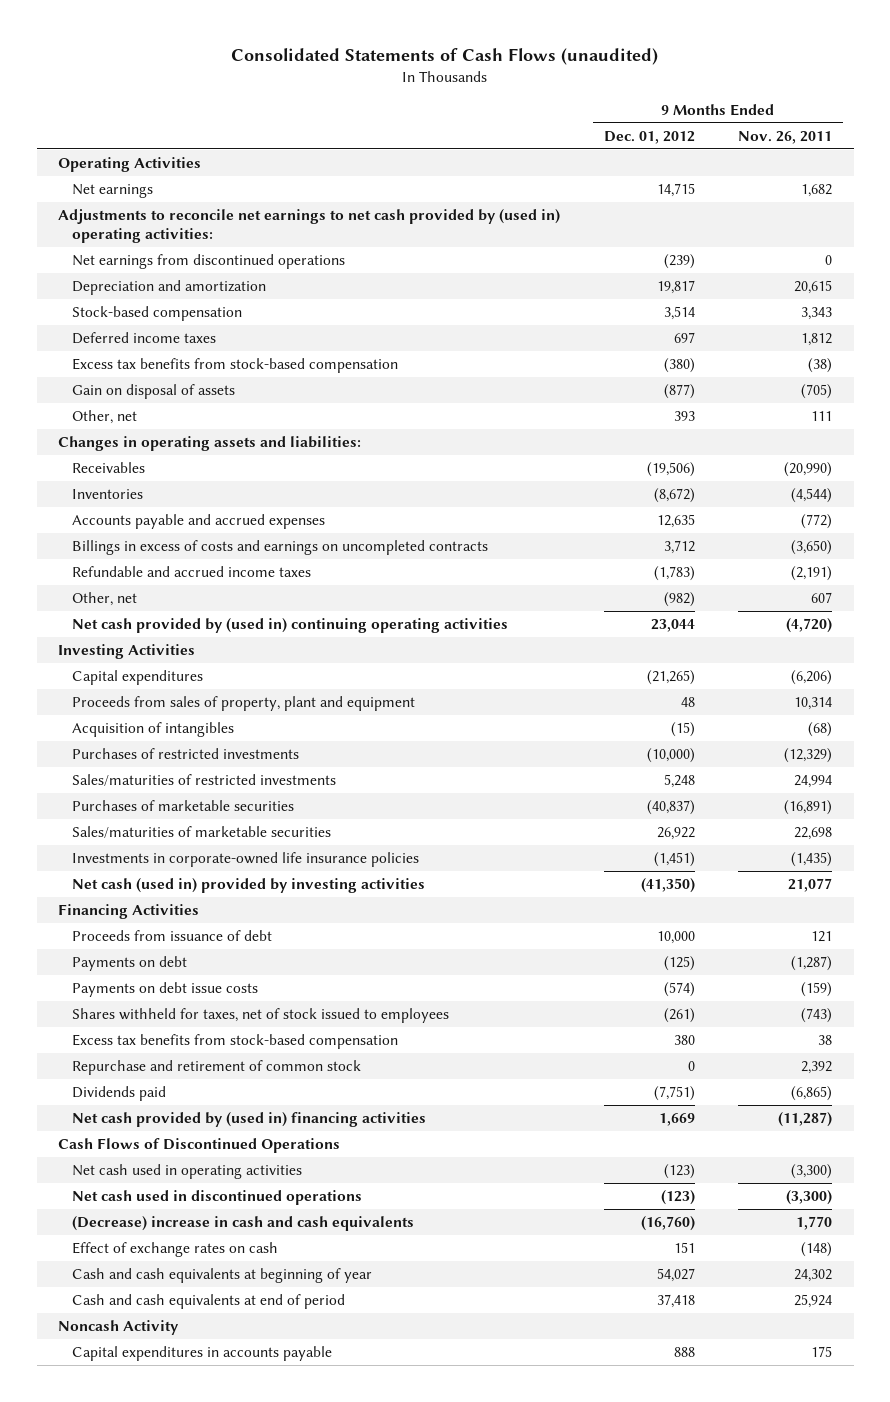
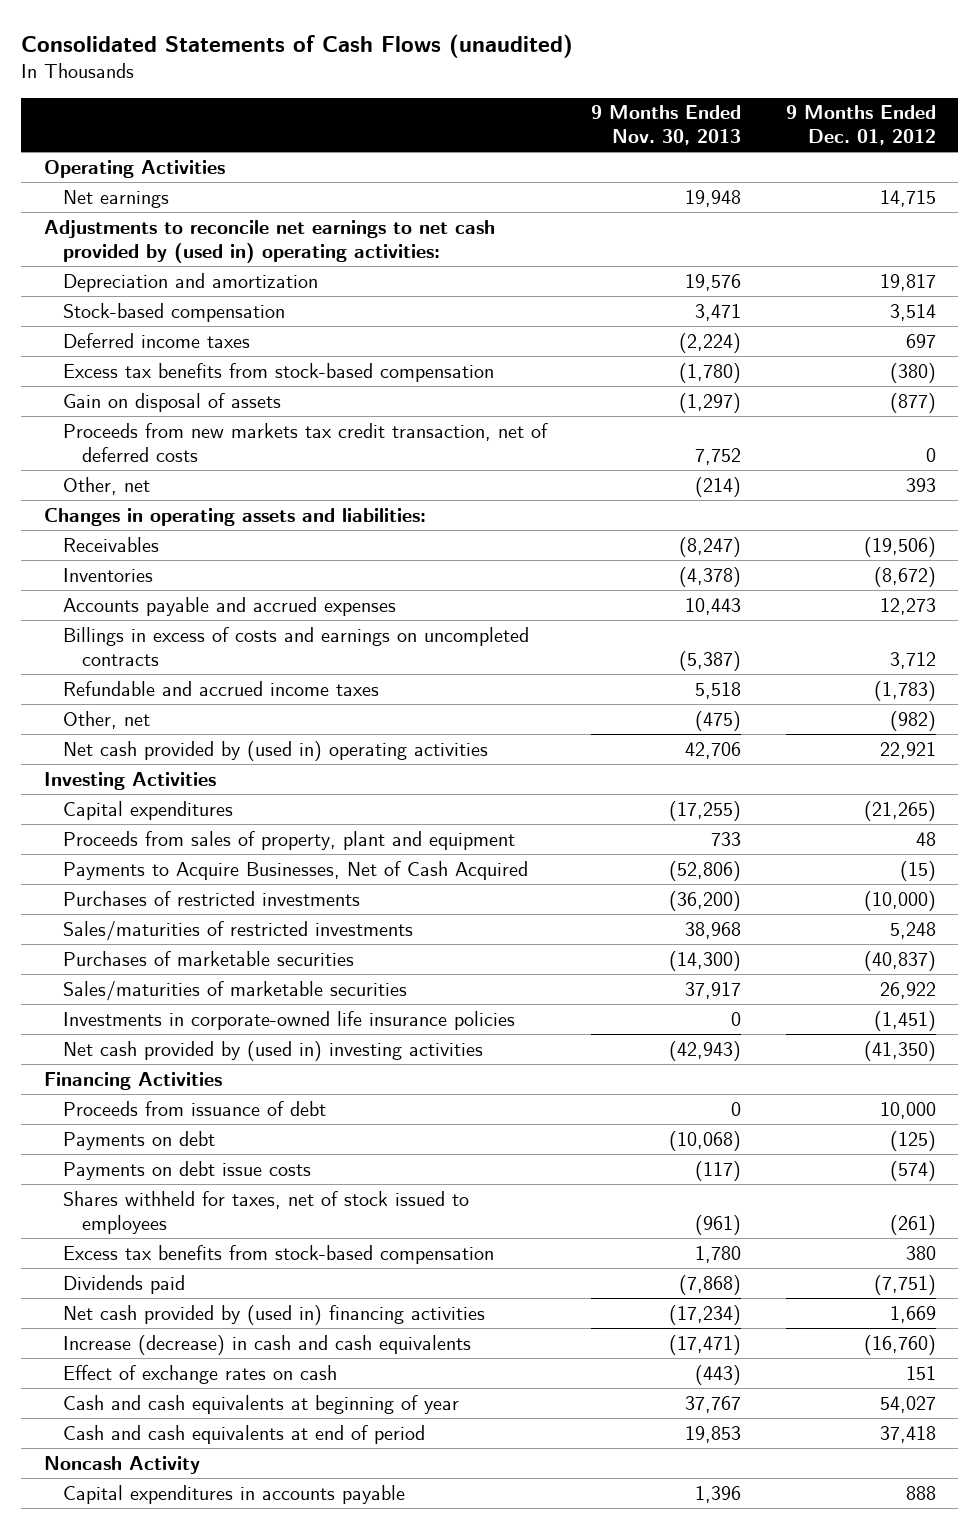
- | 9 Months Ended Dec. 01, 2012 | 9 Months Ended Nov. 26, 2011
+ | 9 Months Ended Nov. 30, 2013 | 9 Months Ended Dec. 01, 2012
- Net earnings from discontinued operations | (239) | 0
+ Proceeds from new markets tax credit transaction, net of deferred costs | 7,752 | 0
- Accounts payable and accrued expenses | 12,635 | (772)
+ Accounts payable and accrued expenses | 10,443 | 12,273
- Net cash provided by (used in) continuing operating activities | 23,044 | (4,720)
+ Net cash provided by (used in) operating activities | 42,706 | 22,921
- Acquisition of intangibles | (15) | (68)
+ Payments to Acquire Businesses, Net of Cash Acquired | (52,806) | (15)
- Net cash (used in) provided by investing activities | (41,350) | 21,077
+ Net cash provided by (used in) investing activities | (42,943) | (41,350)
- Repurchase and retirement of common stock | 0 | 2,392
- Cash Flows of Discontinued Operations
- Net cash used in operating activities | (123) | (3,300)
- Net cash used in discontinued operations | (123) | (3,300)
- (Decrease) increase in cash and cash equivalents | (16,760) | 1,770
+ Increase (decrease) in cash and cash equivalents | (17,471) | (16,760)

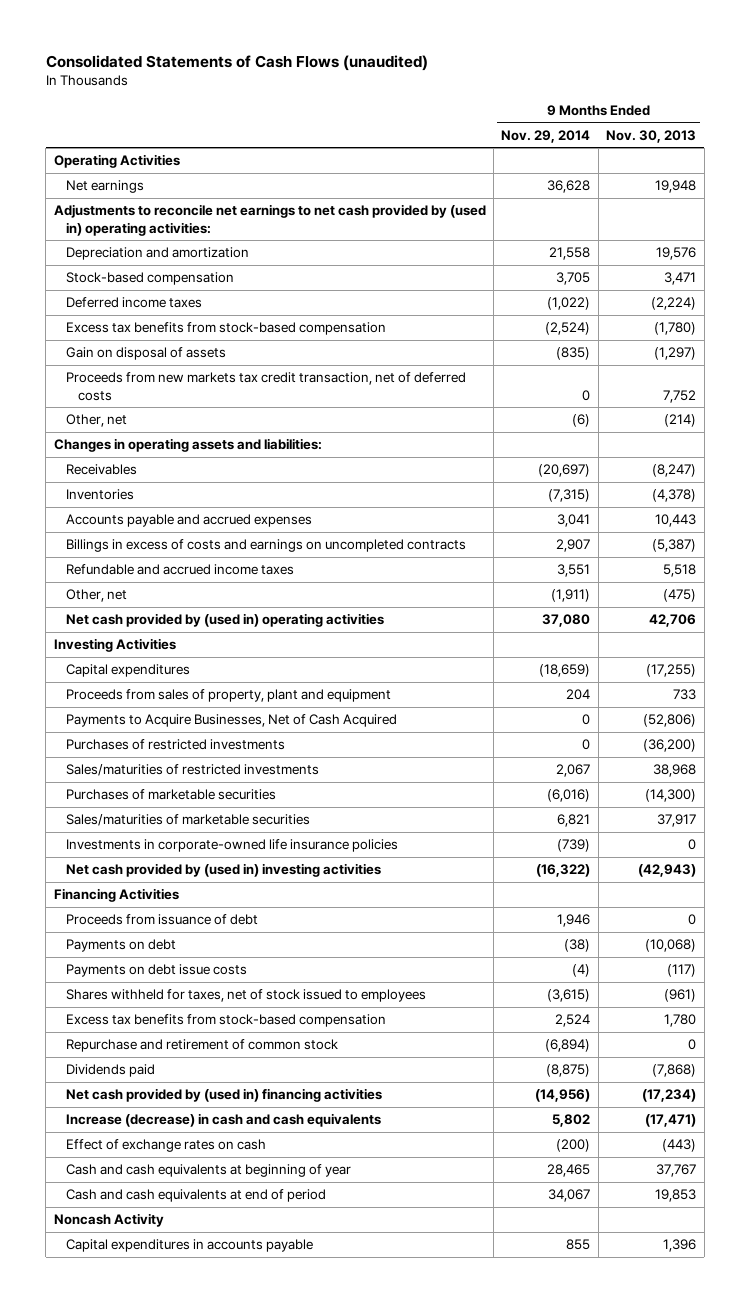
- | 9 Months Ended Nov. 30, 2013 | 9 Months Ended Dec. 01, 2012
+ | 9 Months Ended Nov. 29, 2014 | 9 Months Ended Nov. 30, 2013
+ Repurchase and retirement of common stock | (6,894) | 0

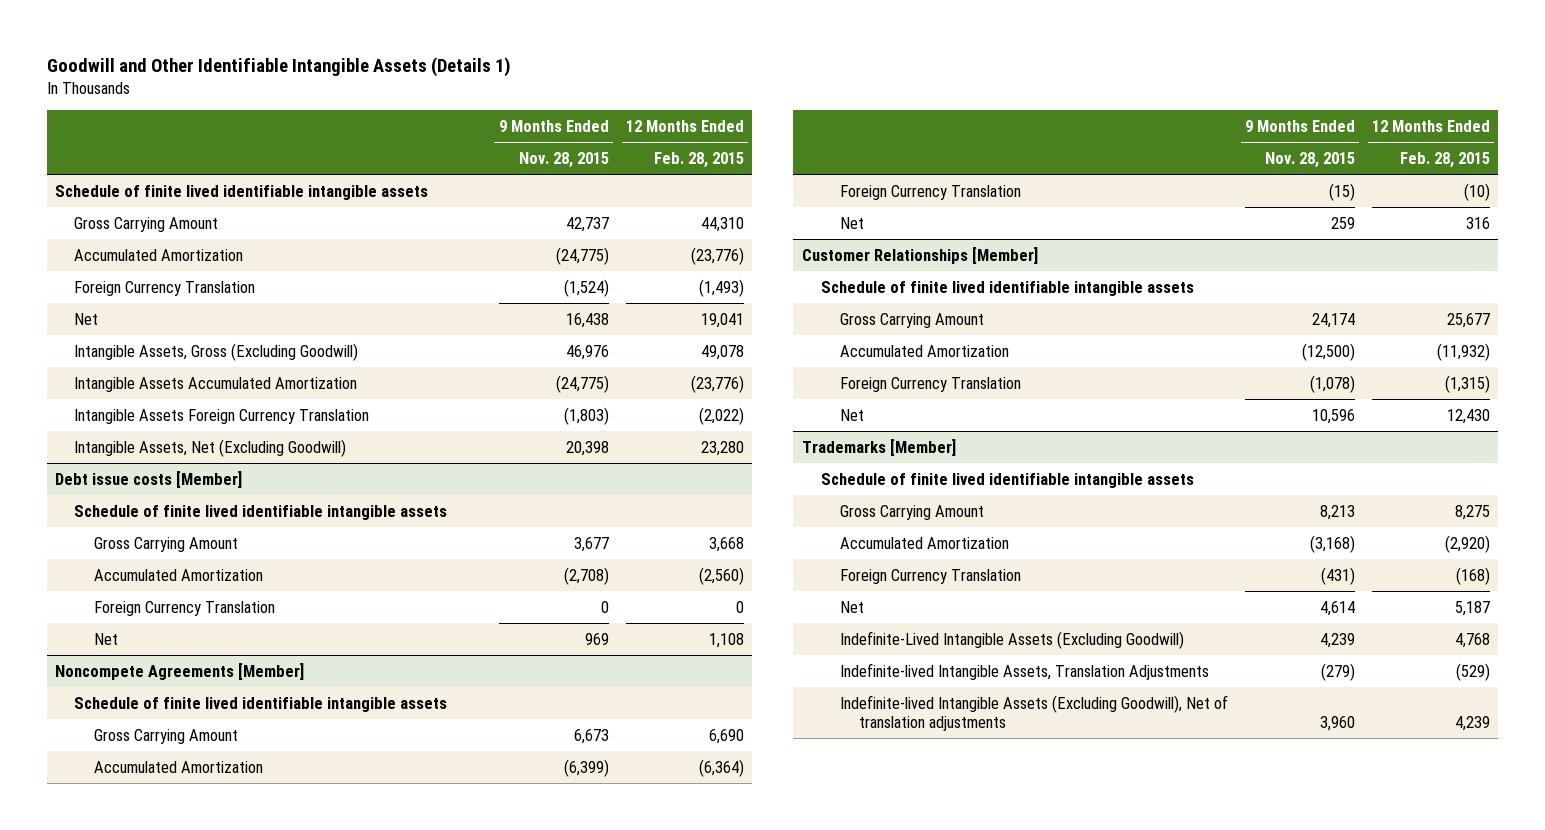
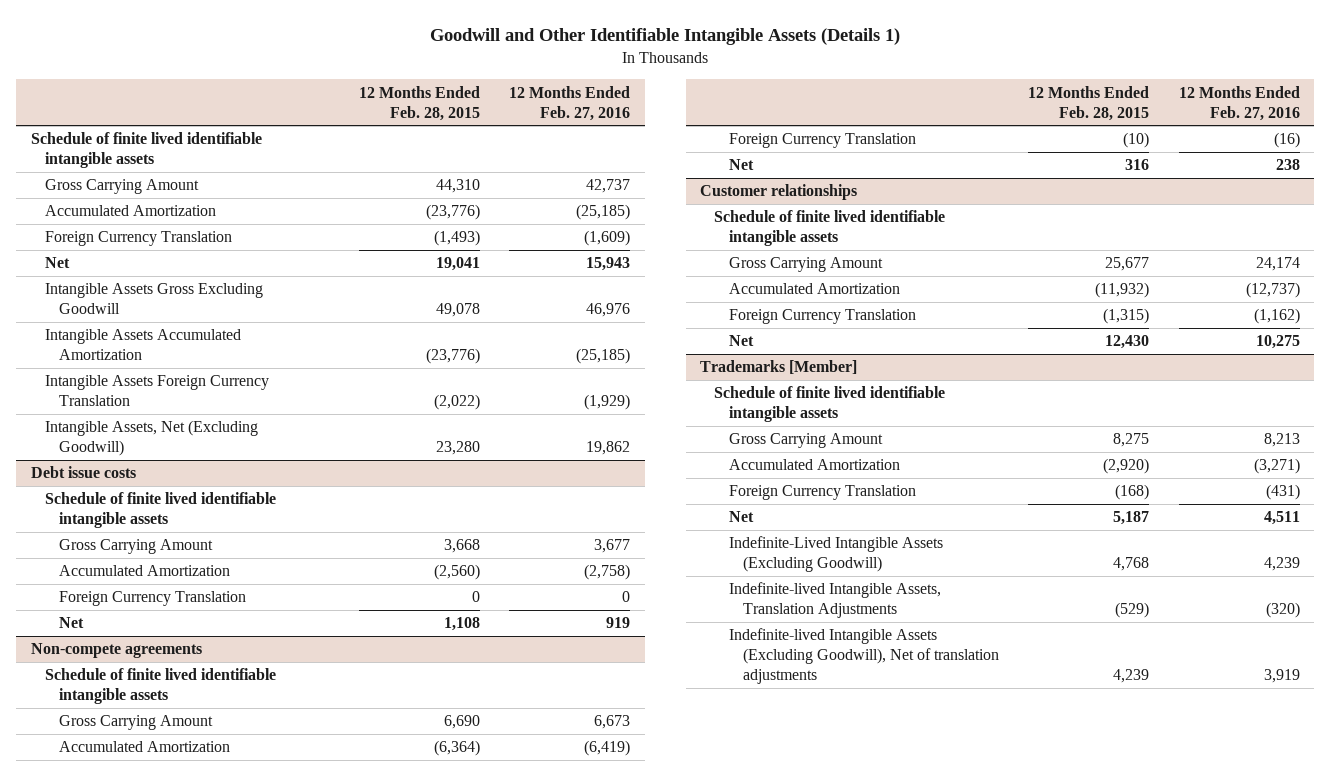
- | 9 Months Ended Nov. 28, 2015 | 12 Months Ended Feb. 28, 2015
+ | 12 Months Ended Feb. 28, 2015 | 12 Months Ended Feb. 27, 2016
- Intangible Assets, Gross (Excluding Goodwill) | 46,976 | 49,078
+ Intangible Assets Gross Excluding Goodwill | 49,078 | 46,976
- Debt issue costs [Member]
+ Debt issue costs
- Noncompete Agreements [Member]
+ Non-compete agreements
- Customer Relationships [Member]
+ Customer relationships

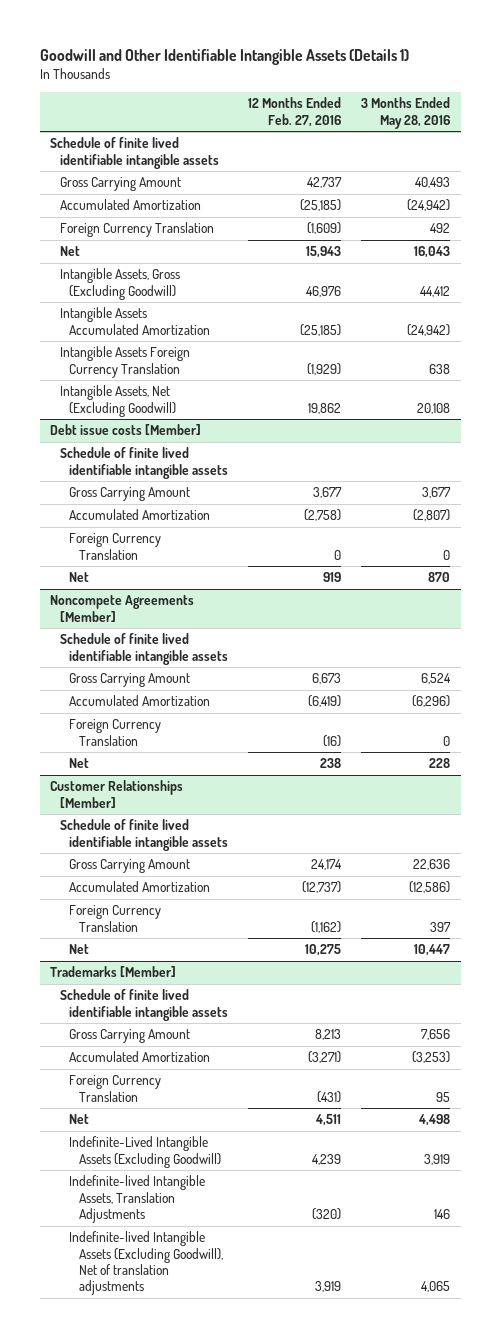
- | 12 Months Ended Feb. 28, 2015 | 12 Months Ended Feb. 27, 2016
+ | 12 Months Ended Feb. 27, 2016 | 3 Months Ended May 28, 2016
- Intangible Assets Gross Excluding Goodwill | 49,078 | 46,976
+ Intangible Assets, Gross (Excluding Goodwill) | 46,976 | 44,412
- Debt issue costs
+ Debt issue costs [Member]
- Non-compete agreements
+ Noncompete Agreements [Member]
- Customer relationships
+ Customer Relationships [Member]

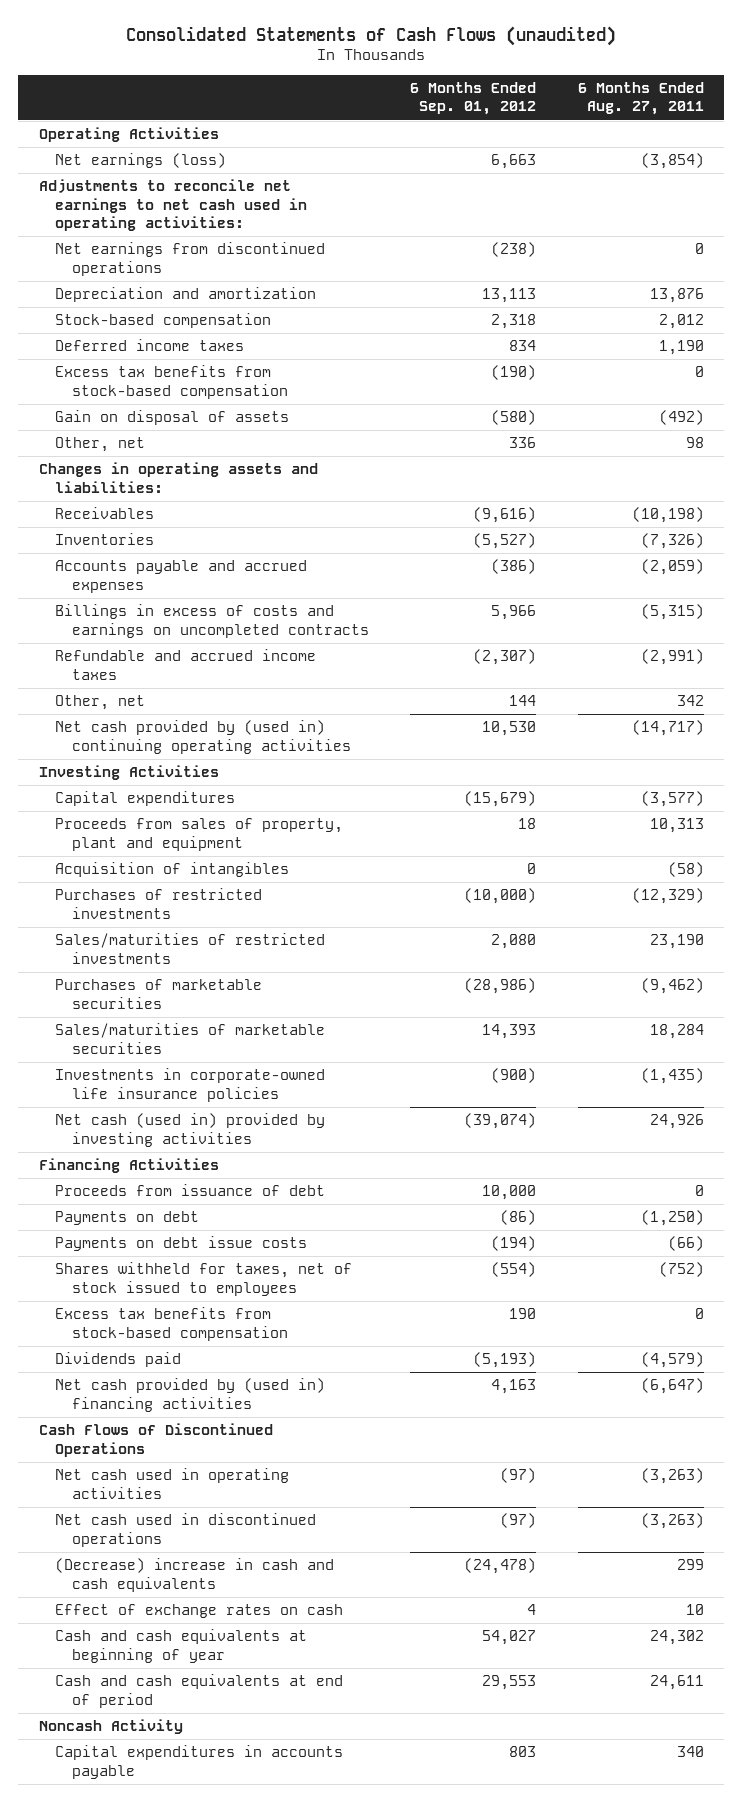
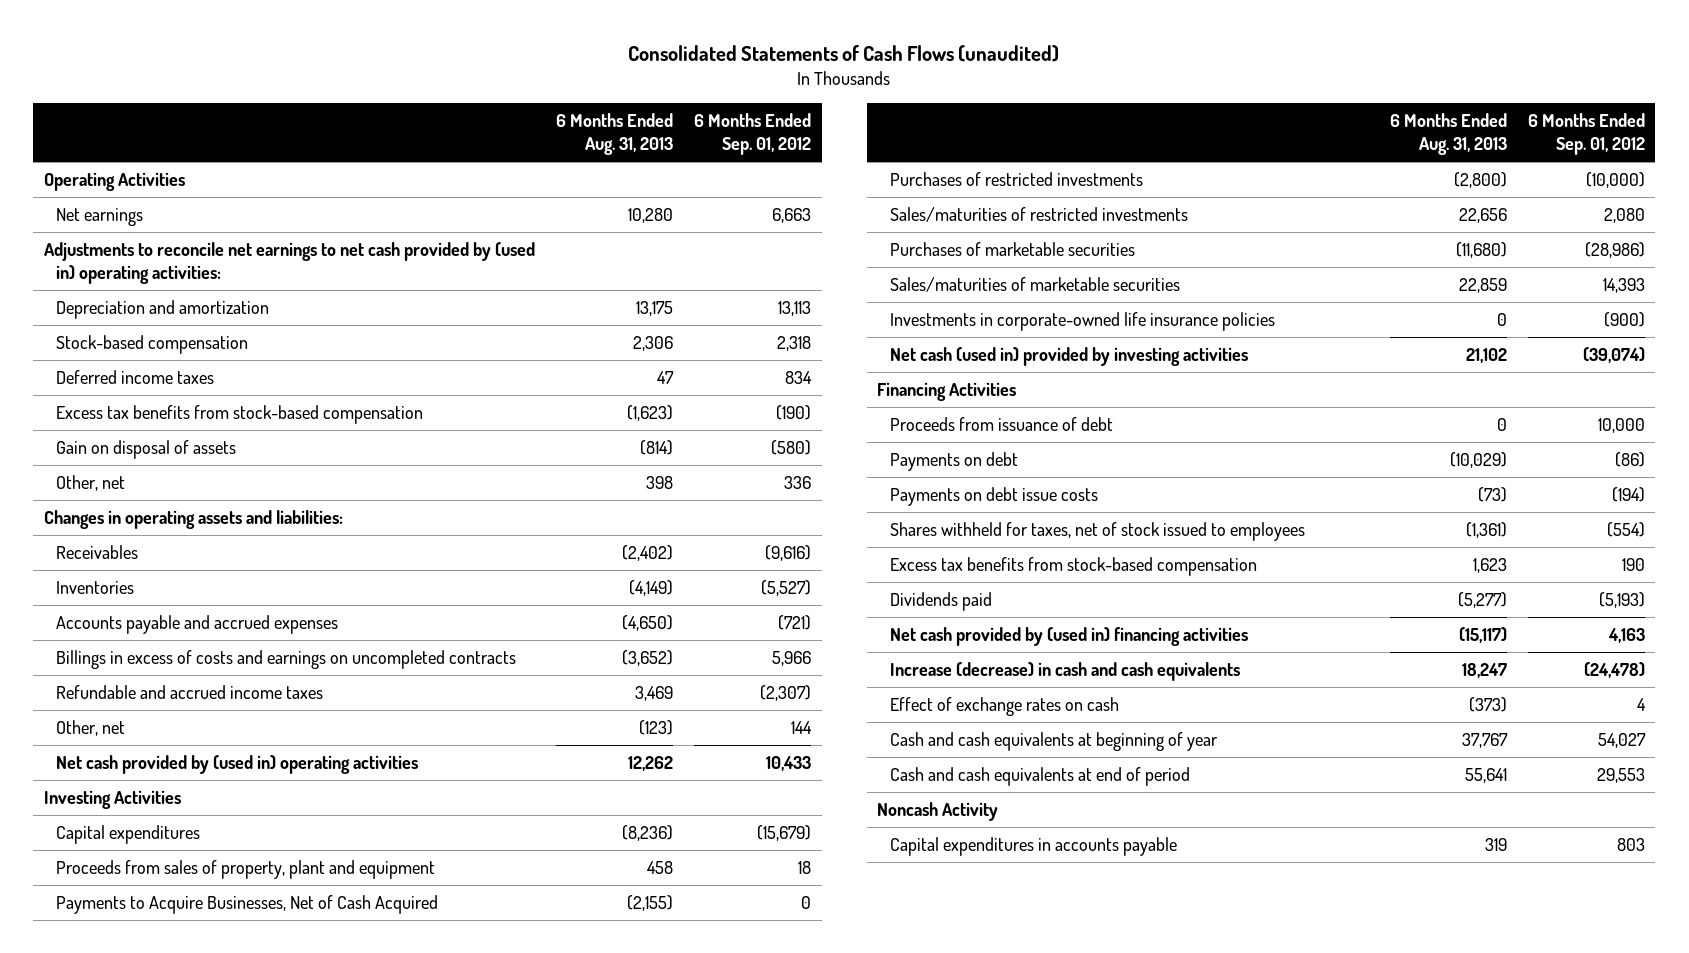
- | 6 Months Ended Sep. 01, 2012 | 6 Months Ended Aug. 27, 2011
+ | 6 Months Ended Aug. 31, 2013 | 6 Months Ended Sep. 01, 2012
- Net earnings (loss) | 6,663 | (3,854)
- Adjustments to reconcile net earnings to net cash used in operating activities:
- Net earnings from discontinued operations | (238) | 0
+ Net earnings | 10,280 | 6,663
+ Adjustments to reconcile net earnings to net cash provided by (used in) operating activities:
- Accounts payable and accrued expenses | (386) | (2,059)
+ Accounts payable and accrued expenses | (4,650) | (721)
- Net cash provided by (used in) continuing operating activities | 10,530 | (14,717)
+ Net cash provided by (used in) operating activities | 12,262 | 10,433
- Acquisition of intangibles | 0 | (58)
+ Payments to Acquire Businesses, Net of Cash Acquired | (2,155) | 0
- Cash Flows of Discontinued Operations
- Net cash used in operating activities | (97) | (3,263)
- Net cash used in discontinued operations | (97) | (3,263)
- (Decrease) increase in cash and cash equivalents | (24,478) | 299
+ Increase (decrease) in cash and cash equivalents | 18,247 | (24,478)

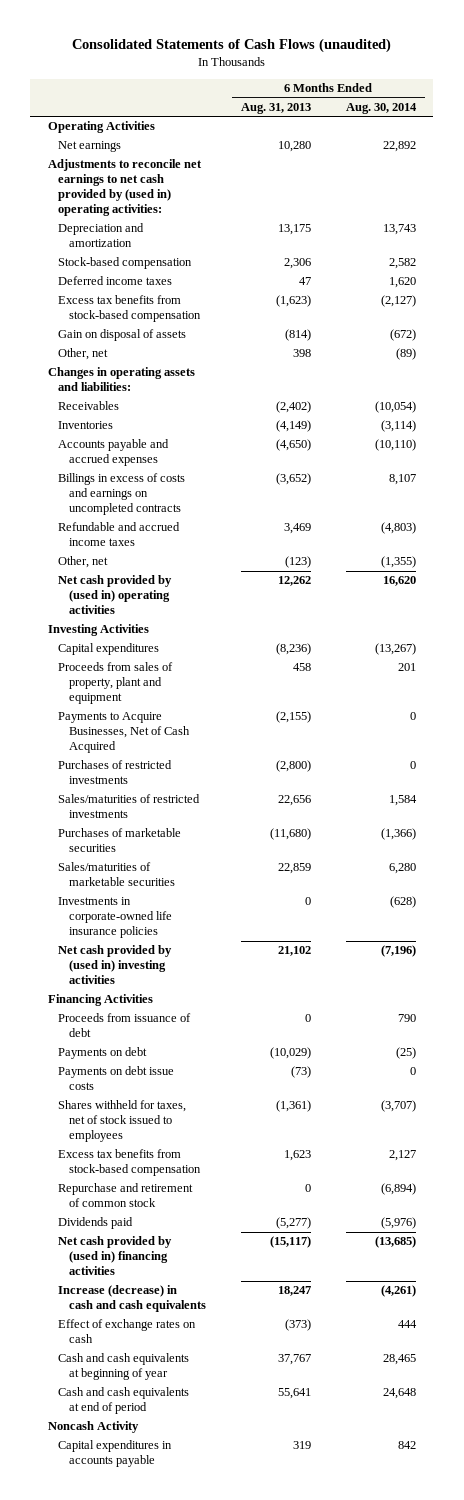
- | 6 Months Ended Aug. 31, 2013 | 6 Months Ended Sep. 01, 2012
+ | 6 Months Ended Aug. 31, 2013 | 6 Months Ended Aug. 30, 2014
- Net cash (used in) provided by investing activities | 21,102 | (39,074)
+ Net cash provided by (used in) investing activities | 21,102 | (7,196)
+ Repurchase and retirement of common stock | 0 | (6,894)

